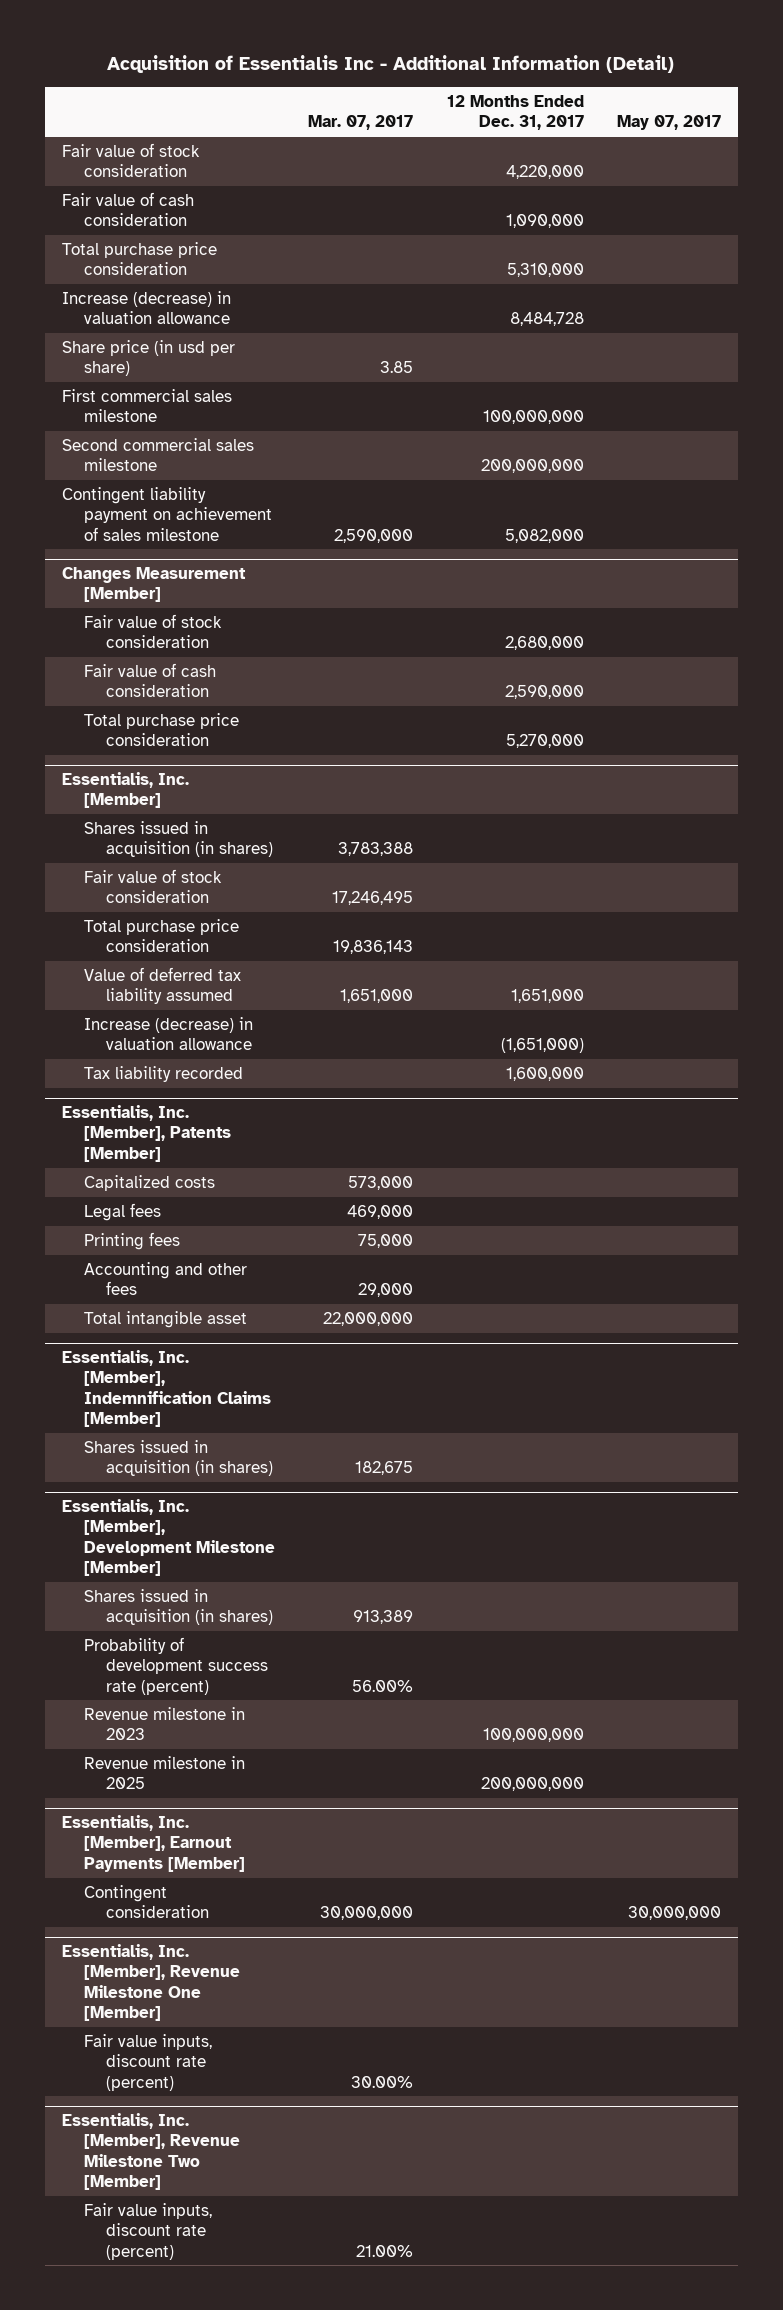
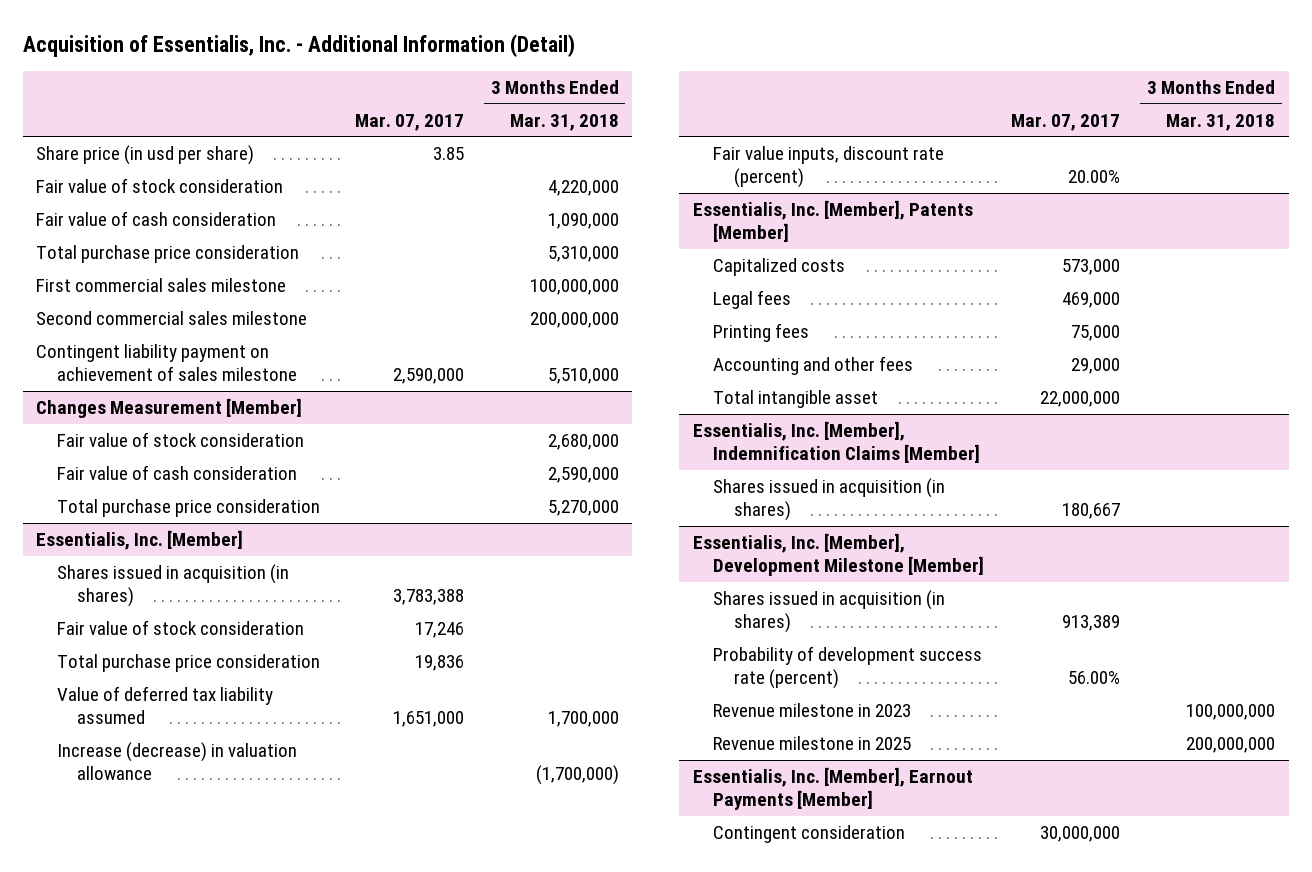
- Acquisition of Essentialis Inc - Additional Information (Detail)
+ Acquisition of Essentialis, Inc. - Additional Information (Detail)
- | Mar. 07, 2017 | 12 Months Ended Dec. 31, 2017 | May 07, 2017
+ | Mar. 07, 2017 | 3 Months Ended Mar. 31, 2018
moved up: Share price (in usd per share) | 3.85 |
- Increase (decrease) in valuation allowance | | 8,484,728 |
@ Essentialis, Inc. [Member]
- Fair value of stock consideration | 17,246,495 | |
- Total purchase price consideration | 19,836,143 | |
+ Fair value of stock consideration | 17,246 |
+ Total purchase price consideration | 19,836 |
- Tax liability recorded | | 1,600,000 |
+ Fair value inputs, discount rate (percent) | 20.00% |
@ Essentialis, Inc. [Member], Indemnification Claims [Member]
- Shares issued in acquisition (in shares) | 182,675 | |
+ Shares issued in acquisition (in shares) | 180,667 |
- Essentialis, Inc. [Member], Revenue Milestone One [Member]
- Fair value inputs, discount rate (percent) | 30.00% | |
- Essentialis, Inc. [Member], Revenue Milestone Two [Member]
- Fair value inputs, discount rate (percent) | 21.00% | |

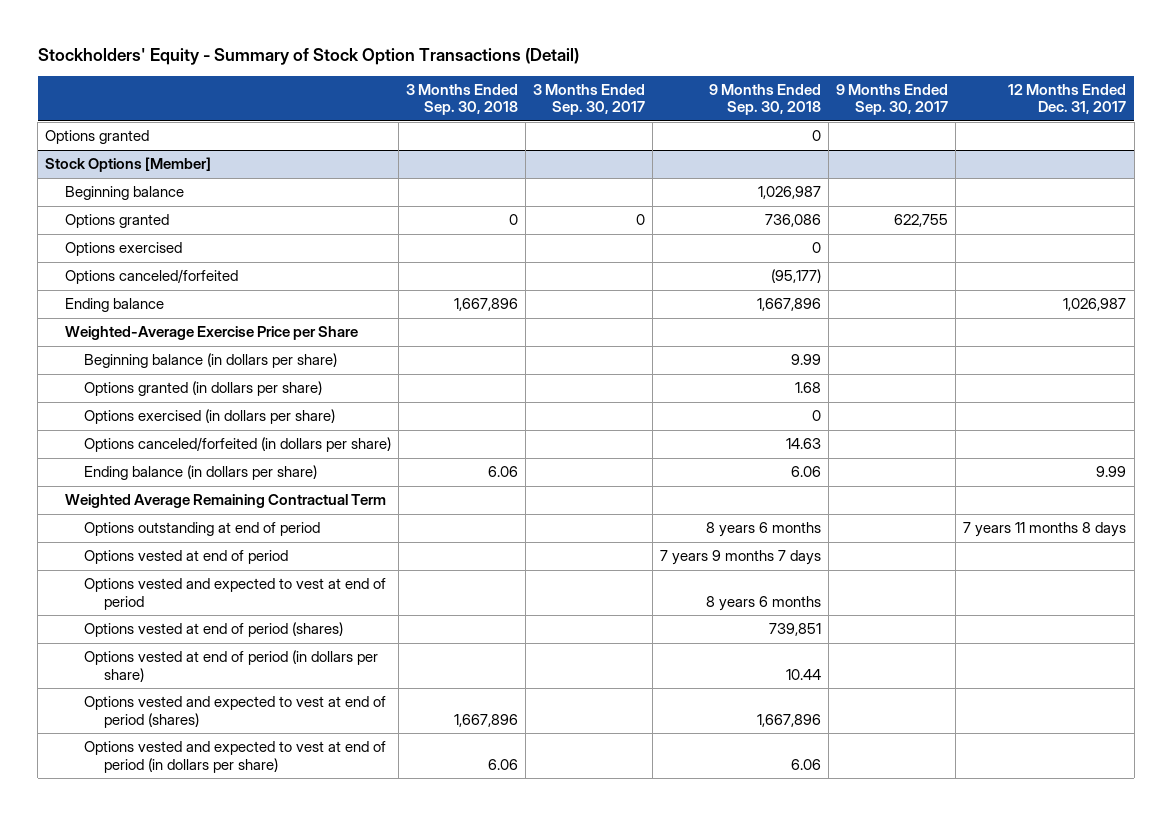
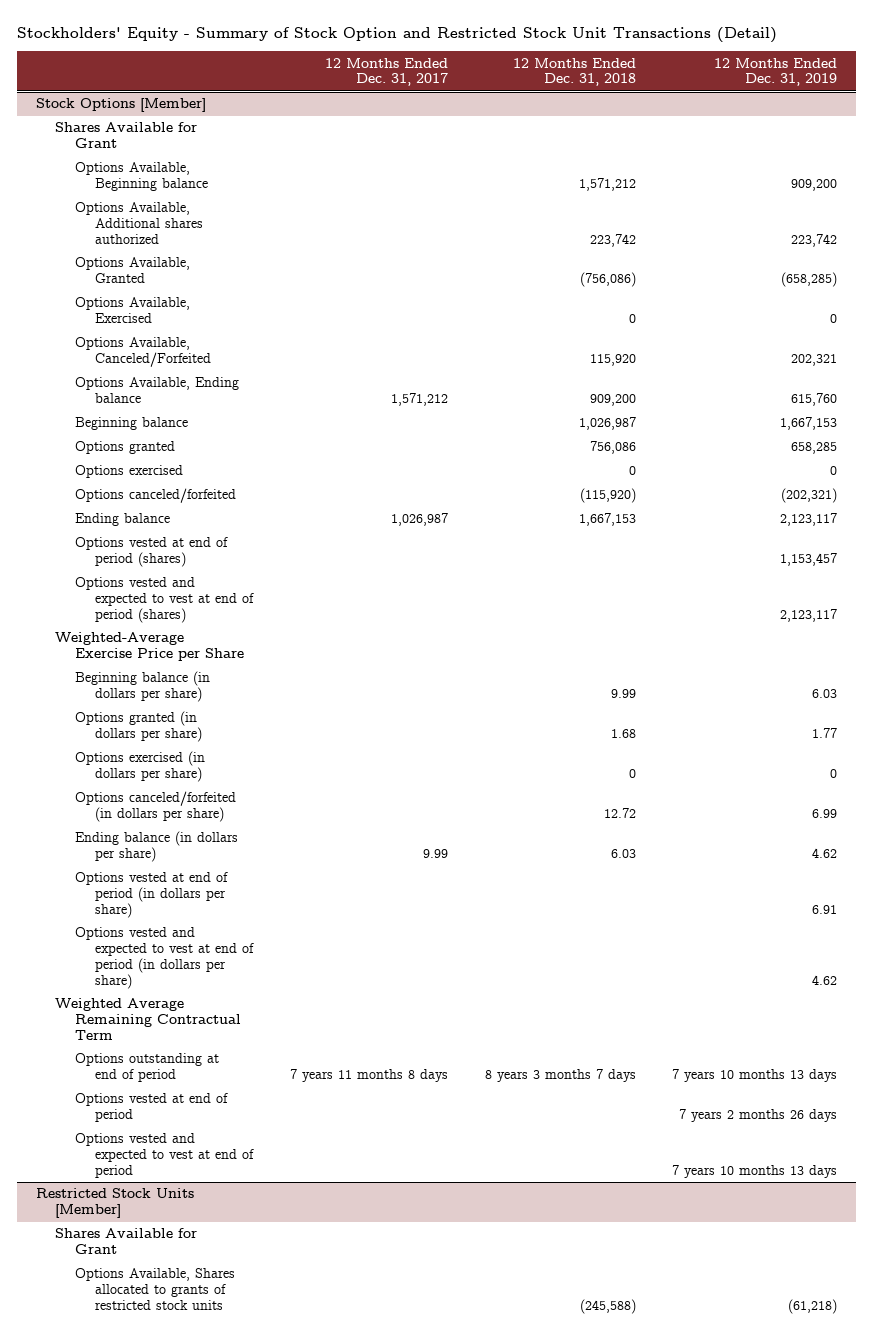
- Stockholders' Equity - Summary of Stock Option Transactions (Detail)
+ Stockholders' Equity - Summary of Stock Option and Restricted Stock Unit Transactions (Detail)
- | 3 Months Ended Sep. 30, 2018 | 3 Months Ended Sep. 30, 2017 | 9 Months Ended Sep. 30, 2018 | 9 Months Ended Sep. 30, 2017 | 12 Months Ended Dec. 31, 2017
+ | 12 Months Ended Dec. 31, 2017 | 12 Months Ended Dec. 31, 2018 | 12 Months Ended Dec. 31, 2019
- Options granted | | | 0 | |
@ Stock Options [Member]
+ Shares Available for Grant
+ Options Available, Beginning balance | | 1,571,212 | 909,200
+ Options Available, Additional shares authorized | | 223,742 | 223,742
+ Options Available, Granted | | (756,086) | (658,285)
+ Options Available, Exercised | | 0 | 0
+ Options Available, Canceled/Forfeited | | 115,920 | 202,321
+ Options Available, Ending balance | 1,571,212 | 909,200 | 615,760
moved up: Options vested at end of period (shares) | | | 1,153,457
moved up: Options vested and expected to vest at end of period (shares) | | | 2,123,117
moved up: Options vested at end of period (in dollars per share) | | | 6.91
moved up: Options vested and expected to vest at end of period (in dollars per share) | | | 4.62
+ Restricted Stock Units [Member]
+ Shares Available for Grant
+ Options Available, Shares allocated to grants of restricted stock units | | (245,588) | (61,218)

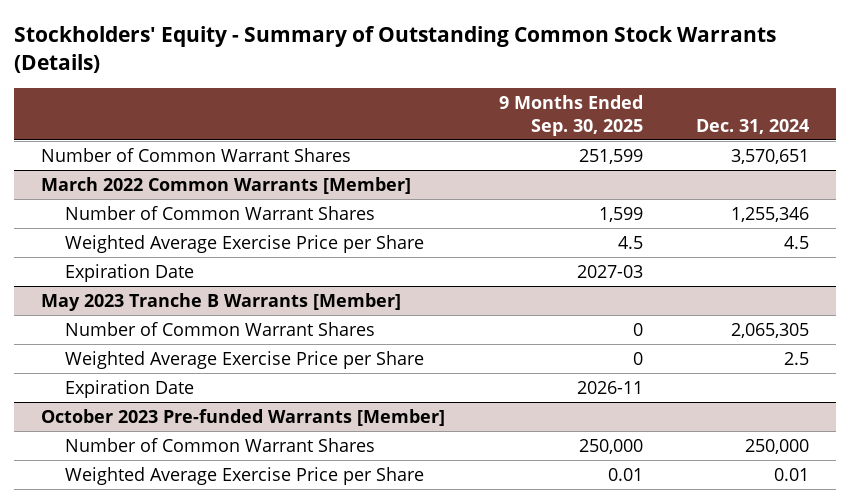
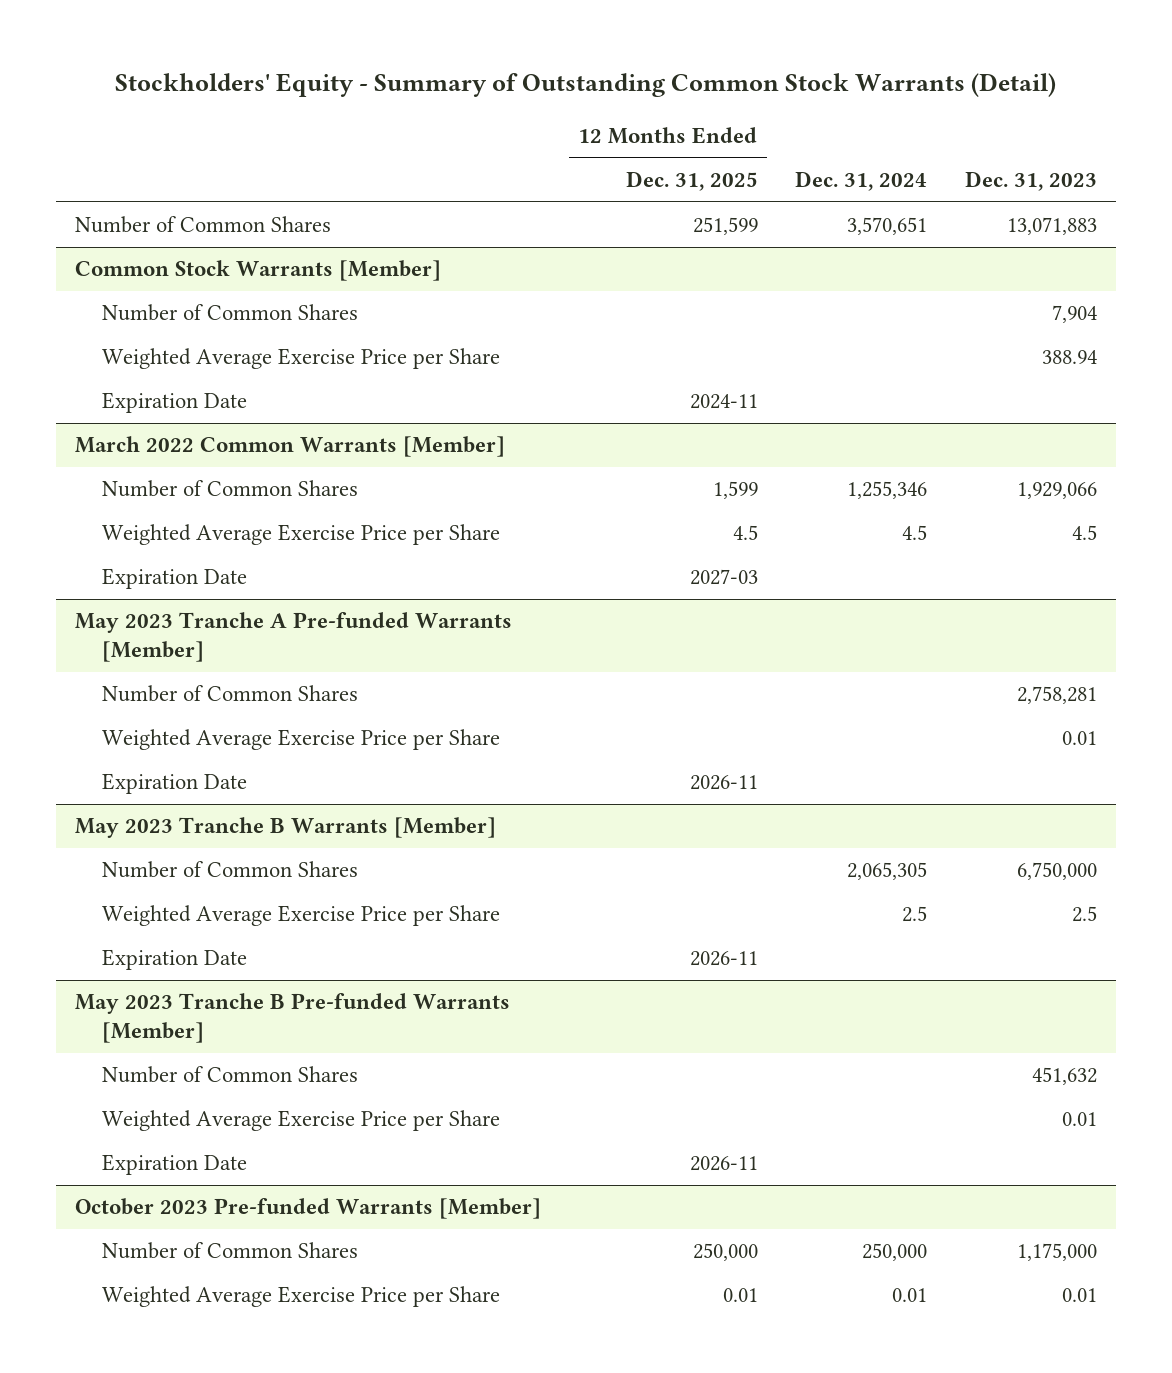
- Stockholders' Equity - Summary of Outstanding Common Stock Warrants (Details)
+ Stockholders' Equity - Summary of Outstanding Common Stock Warrants (Detail)
- | 9 Months Ended Sep. 30, 2025 | Dec. 31, 2024
+ | 12 Months Ended Dec. 31, 2025 | Dec. 31, 2024 | Dec. 31, 2023
- Number of Common Warrant Shares | 251,599 | 3,570,651
+ Number of Common Shares | 251,599 | 3,570,651 | 13,071,883
+ Common Stock Warrants [Member]
+ Number of Common Shares | | | 7,904
+ Weighted Average Exercise Price per Share | | | 388.94
+ Expiration Date | 2024-11 | |
@ March 2022 Common Warrants [Member]
- Number of Common Warrant Shares | 1,599 | 1,255,346
+ Number of Common Shares | 1,599 | 1,255,346 | 1,929,066
+ May 2023 Tranche A Pre-funded Warrants [Member]
+ Number of Common Shares | | | 2,758,281
+ Weighted Average Exercise Price per Share | | | 0.01
+ Expiration Date | 2026-11 | |
@ May 2023 Tranche B Warrants [Member]
- Number of Common Warrant Shares | 0 | 2,065,305
+ Number of Common Shares | | 2,065,305 | 6,750,000
+ May 2023 Tranche B Pre-funded Warrants [Member]
+ Number of Common Shares | | | 451,632
+ Weighted Average Exercise Price per Share | | | 0.01
+ Expiration Date | 2026-11 | |
@ October 2023 Pre-funded Warrants [Member]
- Number of Common Warrant Shares | 250,000 | 250,000
+ Number of Common Shares | 250,000 | 250,000 | 1,175,000

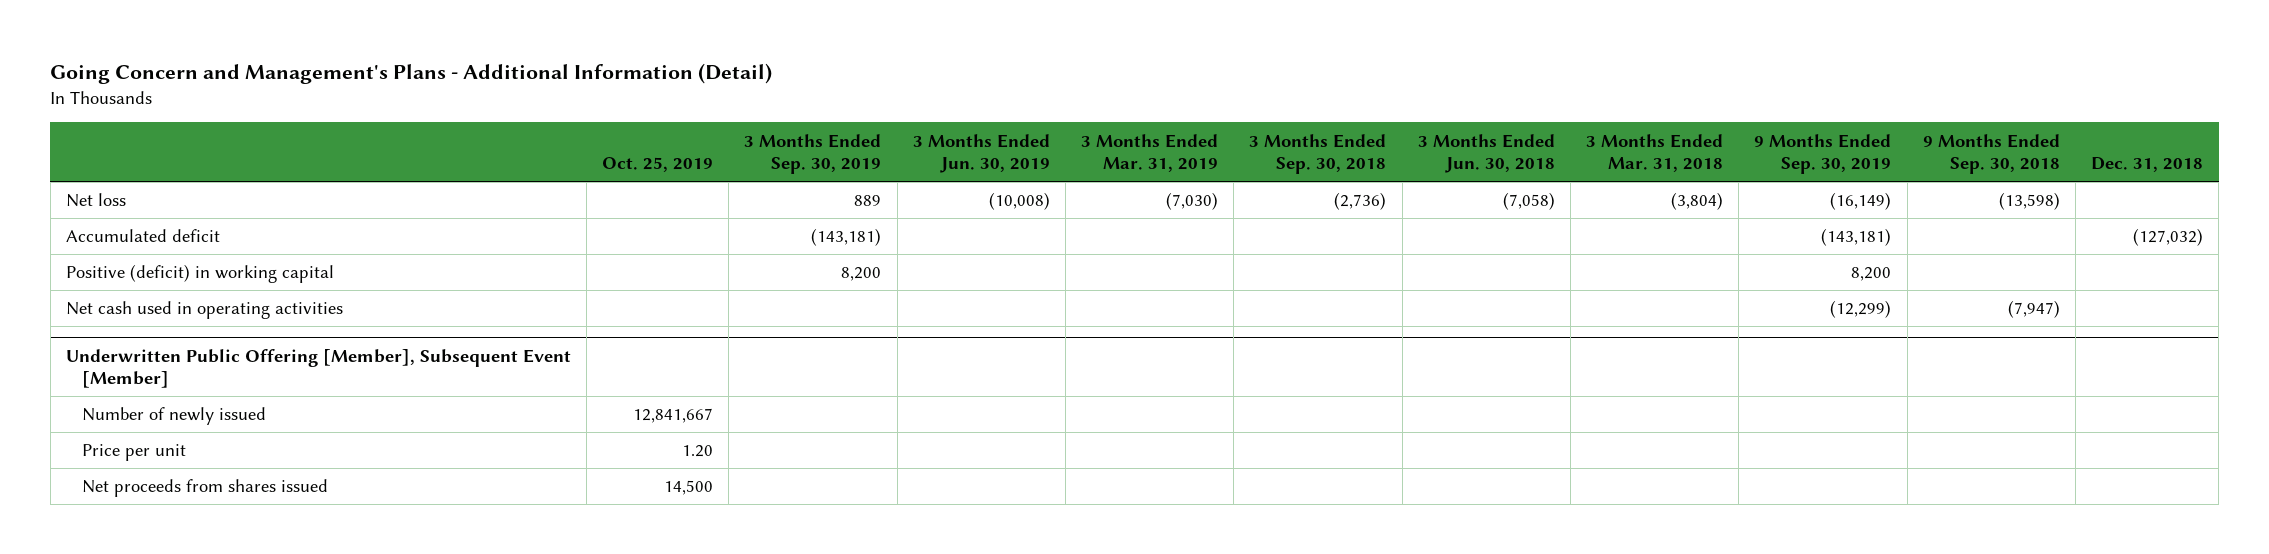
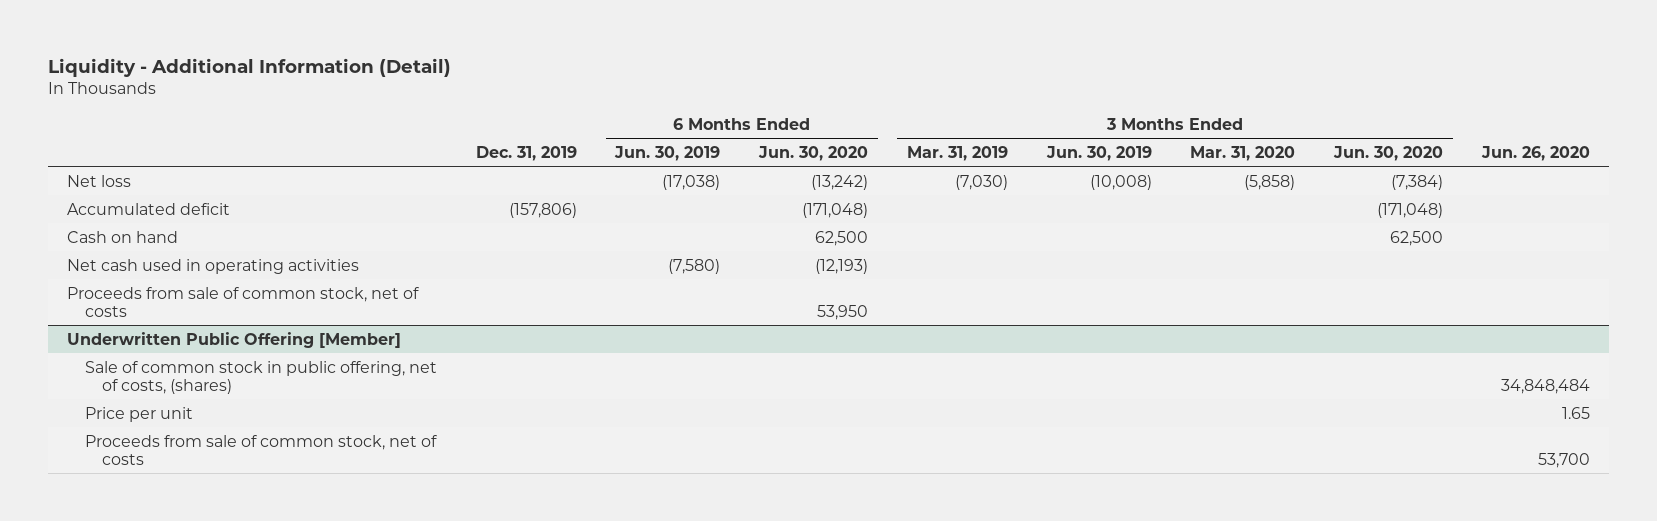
- Going Concern and Management's Plans - Additional Information (Detail)
+ Liquidity - Additional Information (Detail)
- | Oct. 25, 2019 | 3 Months Ended Sep. 30, 2019 | 3 Months Ended Jun. 30, 2019 | 3 Months Ended Mar. 31, 2019 | 3 Months Ended Sep. 30, 2018 | 3 Months Ended Jun. 30, 2018 | 3 Months Ended Mar. 31, 2018 | 9 Months Ended Sep. 30, 2019 | 9 Months Ended Sep. 30, 2018 | Dec. 31, 2018
+ | Dec. 31, 2019 | 6 Months Ended Jun. 30, 2019 | 6 Months Ended Jun. 30, 2020 | 3 Months Ended Mar. 31, 2019 | 3 Months Ended Jun. 30, 2019 | 3 Months Ended Mar. 31, 2020 | 3 Months Ended Jun. 30, 2020 | Jun. 26, 2020
- Positive (deficit) in working capital | | 8,200 | | | | | | 8,200 | |
+ Cash on hand | | | 62,500 | | | | 62,500 |
- Underwritten Public Offering [Member], Subsequent Event [Member]
- Number of newly issued | 12,841,667 | | | | | | | | |
+ Proceeds from sale of common stock, net of costs | | | 53,950 | | | | |
+ Underwritten Public Offering [Member]
+ Sale of common stock in public offering, net of costs, (shares) | | | | | | | | 34,848,484
- Net proceeds from shares issued | 14,500 | | | | | | | | |
+ Proceeds from sale of common stock, net of costs | | | | | | | | 53,700

